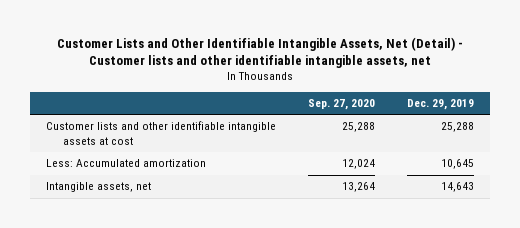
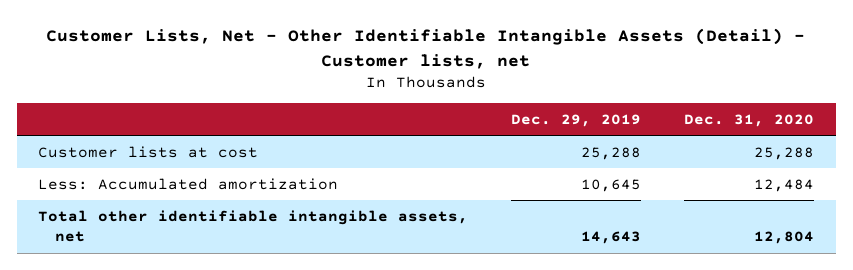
- Customer Lists and Other Identifiable Intangible Assets, Net (Detail) - Customer lists and other identifiable intangible assets, net
+ Customer Lists, Net - Other Identifiable Intangible Assets (Detail) - Customer lists, net
- | Sep. 27, 2020 | Dec. 29, 2019
+ | Dec. 29, 2019 | Dec. 31, 2020
- Customer lists and other identifiable intangible assets at cost | 25,288 | 25,288
+ Customer lists at cost | 25,288 | 25,288
- Intangible assets, net | 13,264 | 14,643
+ Total other identifiable intangible assets, net | 14,643 | 12,804

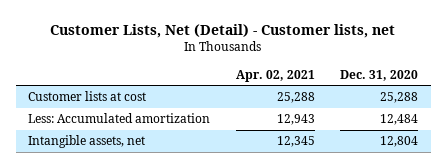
- Customer Lists, Net - Other Identifiable Intangible Assets (Detail) - Customer lists, net
+ Customer Lists, Net (Detail) - Customer lists, net
- | Dec. 29, 2019 | Dec. 31, 2020
+ | Apr. 02, 2021 | Dec. 31, 2020
- Total other identifiable intangible assets, net | 14,643 | 12,804
+ Intangible assets, net | 12,345 | 12,804

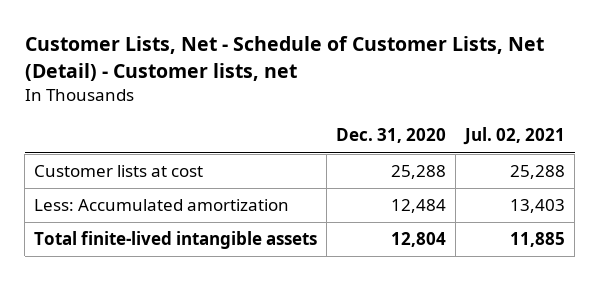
- Customer Lists, Net (Detail) - Customer lists, net
+ Customer Lists, Net - Schedule of Customer Lists, Net (Detail) - Customer lists, net
- | Apr. 02, 2021 | Dec. 31, 2020
+ | Dec. 31, 2020 | Jul. 02, 2021
- Intangible assets, net | 12,345 | 12,804
+ Total finite-lived intangible assets | 12,804 | 11,885

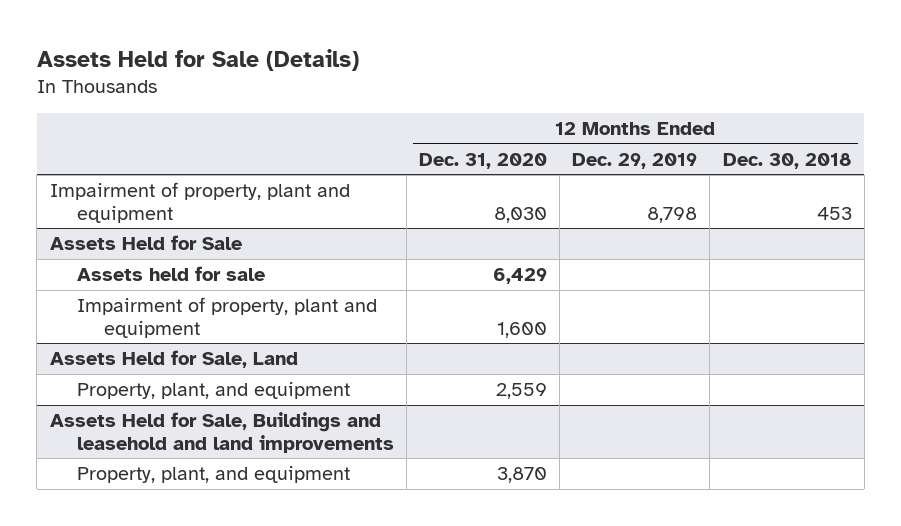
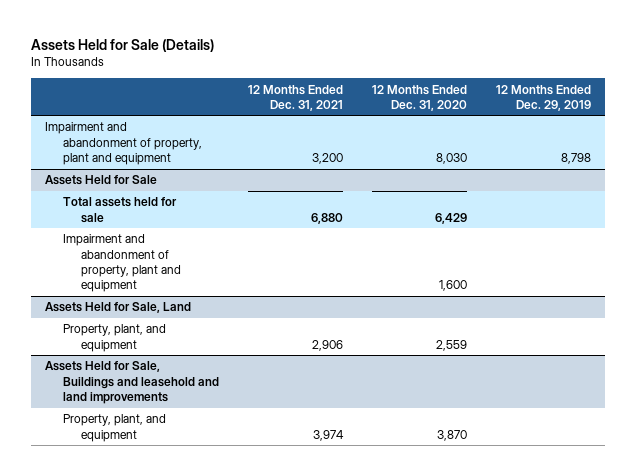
- | 12 Months Ended Dec. 31, 2020 | 12 Months Ended Dec. 29, 2019 | 12 Months Ended Dec. 30, 2018
+ | 12 Months Ended Dec. 31, 2021 | 12 Months Ended Dec. 31, 2020 | 12 Months Ended Dec. 29, 2019
- Impairment of property, plant and equipment | 8,030 | 8,798 | 453
+ Impairment and abandonment of property, plant and equipment | 3,200 | 8,030 | 8,798
@ Assets Held for Sale
- Assets held for sale | 6,429 | |
- Impairment of property, plant and equipment | 1,600 | |
+ Total assets held for sale | 6,880 | 6,429 |
+ Impairment and abandonment of property, plant and equipment | | 1,600 |

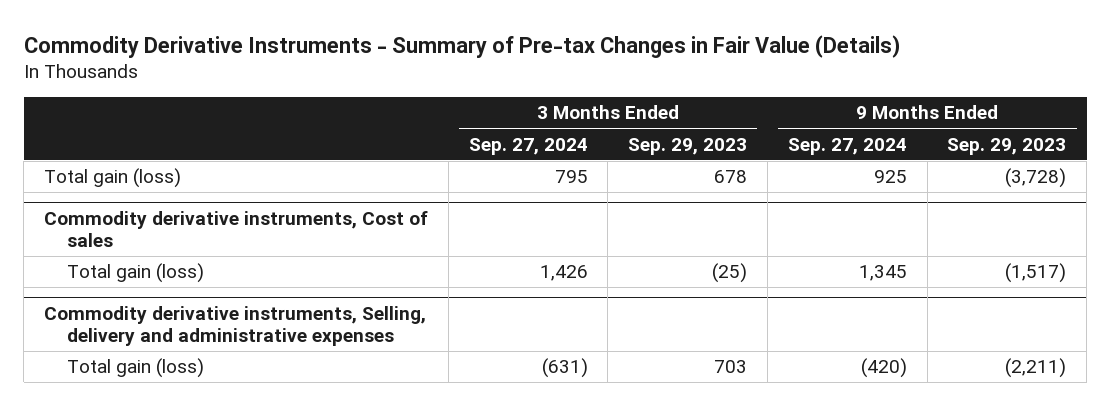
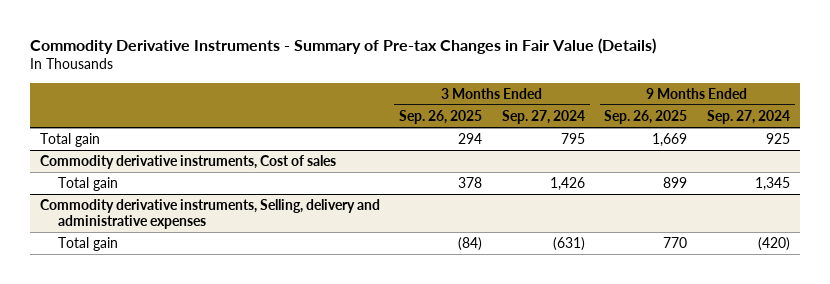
- | 3 Months Ended Sep. 27, 2024 | 3 Months Ended Sep. 29, 2023 | 9 Months Ended Sep. 27, 2024 | 9 Months Ended Sep. 29, 2023
+ | 3 Months Ended Sep. 26, 2025 | 3 Months Ended Sep. 27, 2024 | 9 Months Ended Sep. 26, 2025 | 9 Months Ended Sep. 27, 2024
- Total gain (loss) | 795 | 678 | 925 | (3,728)
+ Total gain | 294 | 795 | 1,669 | 925
@ Commodity derivative instruments, Cost of sales
- Total gain (loss) | 1,426 | (25) | 1,345 | (1,517)
+ Total gain | 378 | 1,426 | 899 | 1,345
@ Commodity derivative instruments, Selling, delivery and administrative expenses
- Total gain (loss) | (631) | 703 | (420) | (2,211)
+ Total gain | (84) | (631) | 770 | (420)

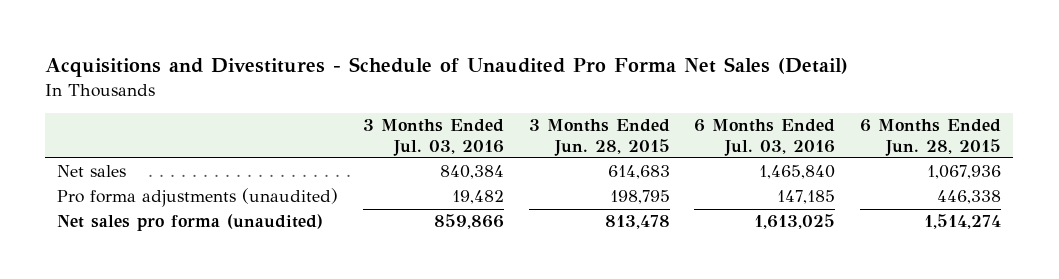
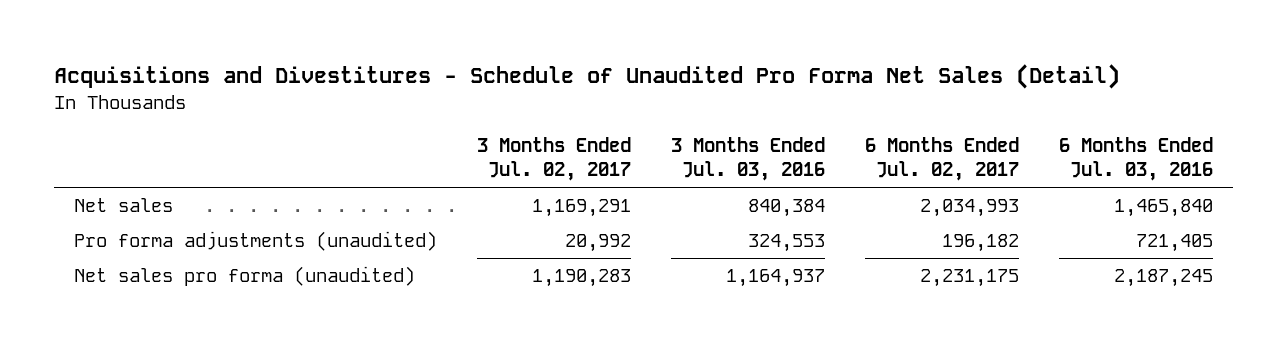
- | 3 Months Ended Jul. 03, 2016 | 3 Months Ended Jun. 28, 2015 | 6 Months Ended Jul. 03, 2016 | 6 Months Ended Jun. 28, 2015
+ | 3 Months Ended Jul. 02, 2017 | 3 Months Ended Jul. 03, 2016 | 6 Months Ended Jul. 02, 2017 | 6 Months Ended Jul. 03, 2016
- Pro forma adjustments (unaudited) | 19,482 | 198,795 | 147,185 | 446,338
- Net sales pro forma (unaudited) | 859,866 | 813,478 | 1,613,025 | 1,514,274
+ Pro forma adjustments (unaudited) | 20,992 | 324,553 | 196,182 | 721,405
+ Net sales pro forma (unaudited) | 1,190,283 | 1,164,937 | 2,231,175 | 2,187,245

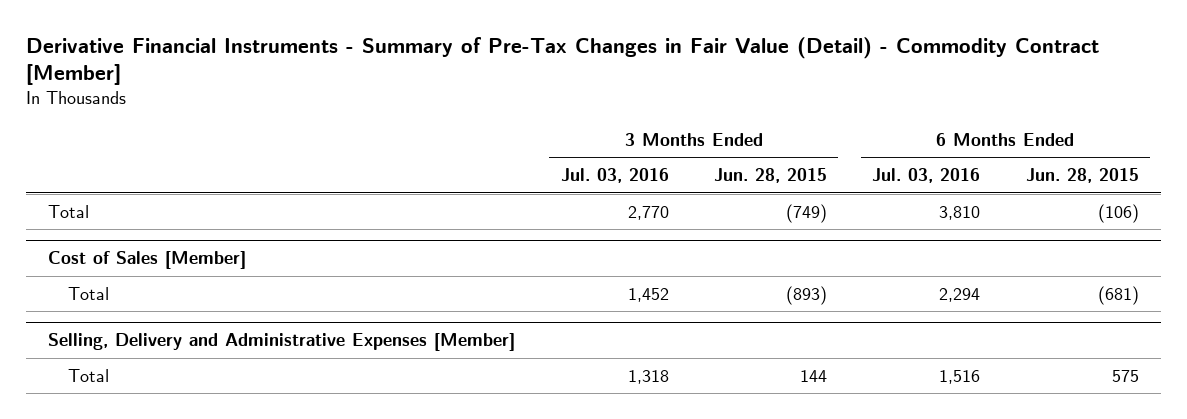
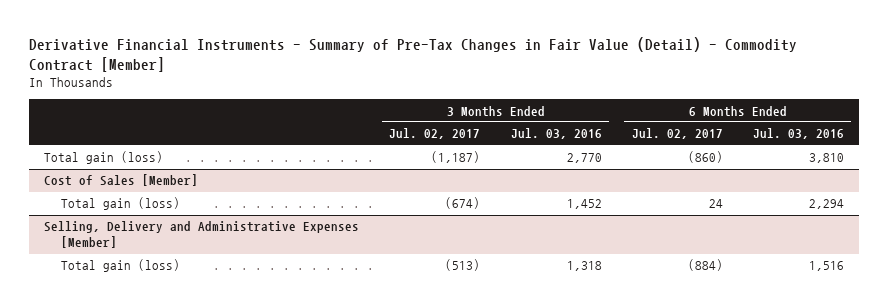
- | 3 Months Ended Jul. 03, 2016 | 3 Months Ended Jun. 28, 2015 | 6 Months Ended Jul. 03, 2016 | 6 Months Ended Jun. 28, 2015
+ | 3 Months Ended Jul. 02, 2017 | 3 Months Ended Jul. 03, 2016 | 6 Months Ended Jul. 02, 2017 | 6 Months Ended Jul. 03, 2016
- Total | 2,770 | (749) | 3,810 | (106)
+ Total gain (loss) | (1,187) | 2,770 | (860) | 3,810
@ Cost of Sales [Member]
- Total | 1,452 | (893) | 2,294 | (681)
+ Total gain (loss) | (674) | 1,452 | 24 | 2,294
@ Selling, Delivery and Administrative Expenses [Member]
- Total | 1,318 | 144 | 1,516 | 575
+ Total gain (loss) | (513) | 1,318 | (884) | 1,516

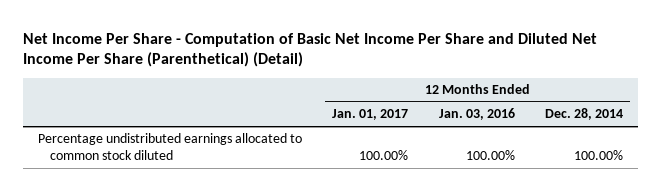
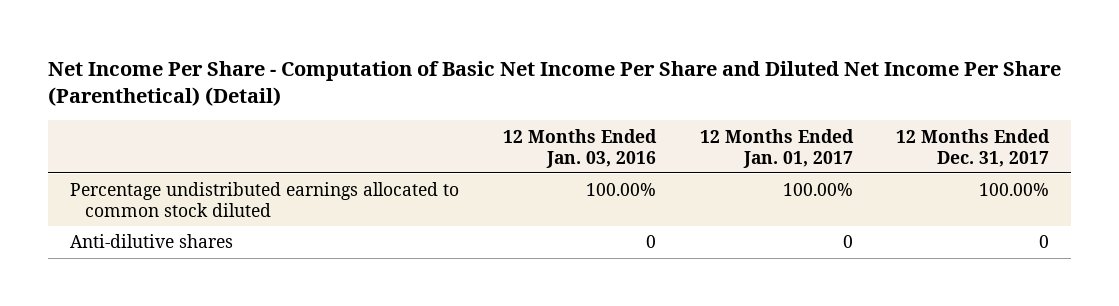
- | 12 Months Ended Jan. 01, 2017 | 12 Months Ended Jan. 03, 2016 | 12 Months Ended Dec. 28, 2014
+ | 12 Months Ended Jan. 03, 2016 | 12 Months Ended Jan. 01, 2017 | 12 Months Ended Dec. 31, 2017
+ Anti-dilutive shares | 0 | 0 | 0

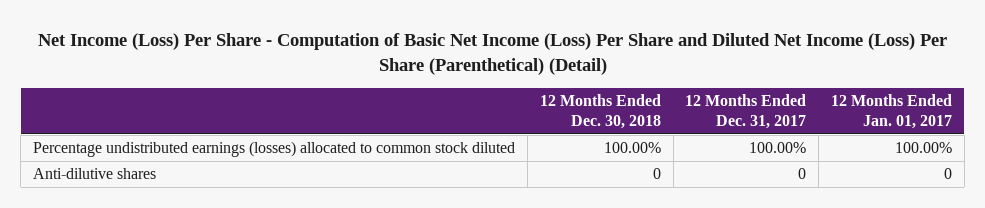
- Net Income Per Share - Computation of Basic Net Income Per Share and Diluted Net Income Per Share (Parenthetical) (Detail)
+ Net Income (Loss) Per Share - Computation of Basic Net Income (Loss) Per Share and Diluted Net Income (Loss) Per Share (Parenthetical) (Detail)
- | 12 Months Ended Jan. 03, 2016 | 12 Months Ended Jan. 01, 2017 | 12 Months Ended Dec. 31, 2017
+ | 12 Months Ended Dec. 30, 2018 | 12 Months Ended Dec. 31, 2017 | 12 Months Ended Jan. 01, 2017
- Percentage undistributed earnings allocated to common stock diluted | 100.00% | 100.00% | 100.00%
+ Percentage undistributed earnings (losses) allocated to common stock diluted | 100.00% | 100.00% | 100.00%

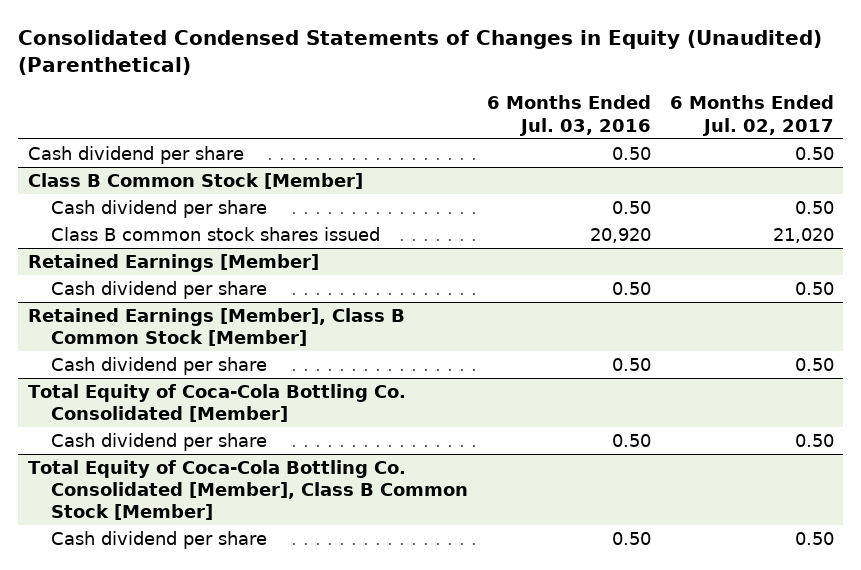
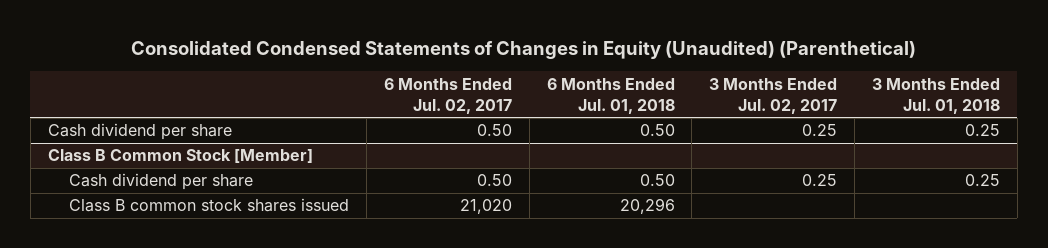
- | 6 Months Ended Jul. 03, 2016 | 6 Months Ended Jul. 02, 2017
+ | 6 Months Ended Jul. 02, 2017 | 6 Months Ended Jul. 01, 2018 | 3 Months Ended Jul. 02, 2017 | 3 Months Ended Jul. 01, 2018
- Retained Earnings [Member]
- Cash dividend per share | 0.50 | 0.50
- Retained Earnings [Member], Class B Common Stock [Member]
- Cash dividend per share | 0.50 | 0.50
- Total Equity of Coca-Cola Bottling Co. Consolidated [Member]
- Cash dividend per share | 0.50 | 0.50
- Total Equity of Coca-Cola Bottling Co. Consolidated [Member], Class B Common Stock [Member]
- Cash dividend per share | 0.50 | 0.50

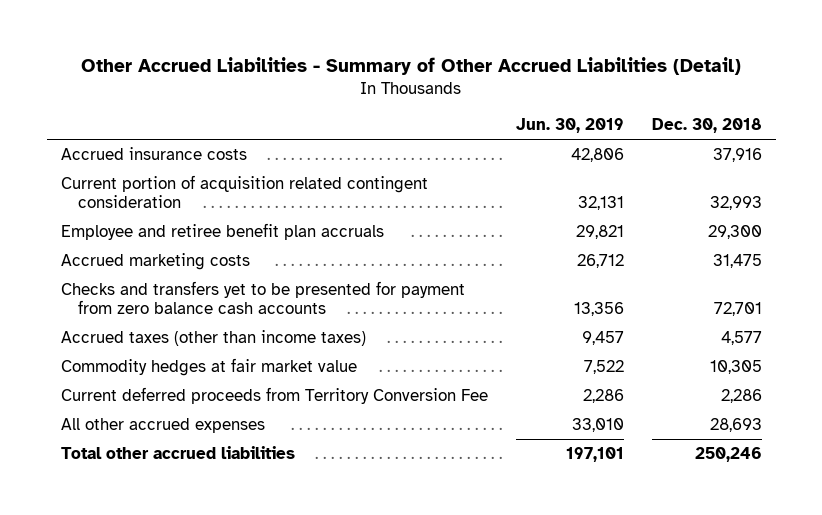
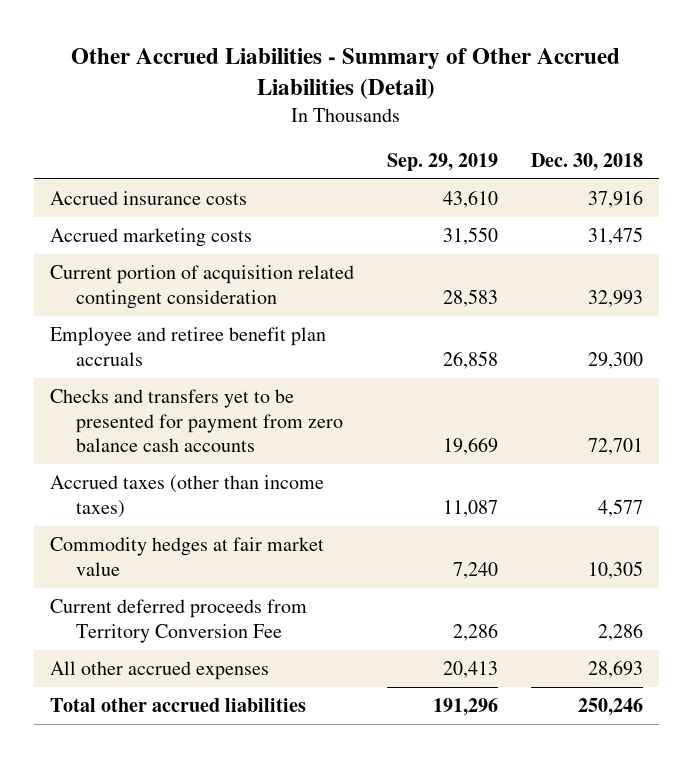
- | Jun. 30, 2019 | Dec. 30, 2018
+ | Sep. 29, 2019 | Dec. 30, 2018
moved up: Accrued marketing costs | 31,550 | 31,475

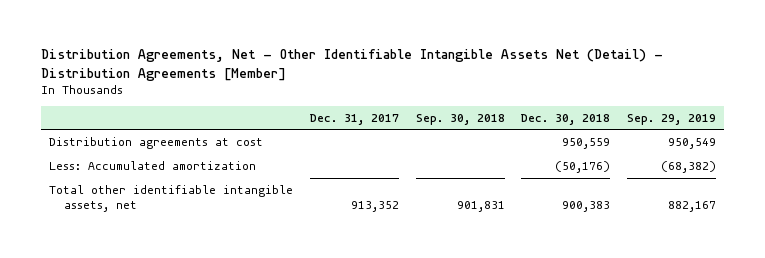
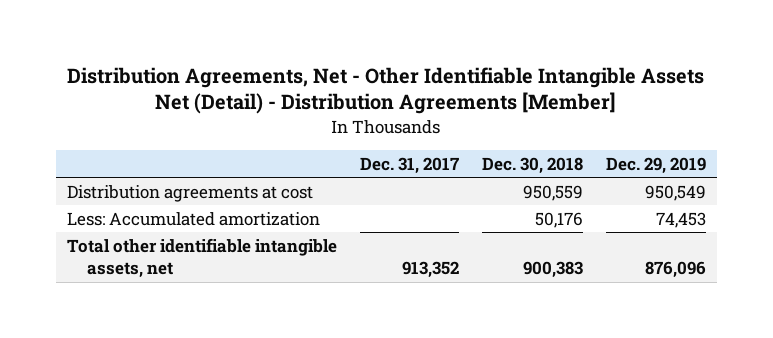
- | Dec. 31, 2017 | Sep. 30, 2018 | Dec. 30, 2018 | Sep. 29, 2019
+ | Dec. 31, 2017 | Dec. 30, 2018 | Dec. 29, 2019
- Less: Accumulated amortization | | | (50,176) | (68,382)
+ Less: Accumulated amortization | | 50,176 | 74,453

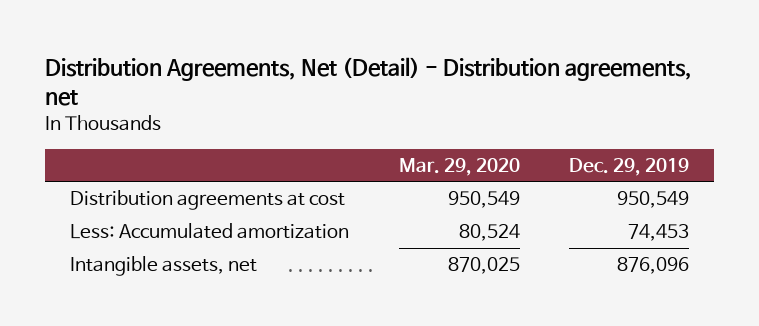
- Distribution Agreements, Net - Other Identifiable Intangible Assets Net (Detail) - Distribution Agreements [Member]
+ Distribution Agreements, Net (Detail) - Distribution agreements, net
- | Dec. 31, 2017 | Dec. 30, 2018 | Dec. 29, 2019
+ | Mar. 29, 2020 | Dec. 29, 2019
- Total other identifiable intangible assets, net | 913,352 | 900,383 | 876,096
+ Intangible assets, net | 870,025 | 876,096

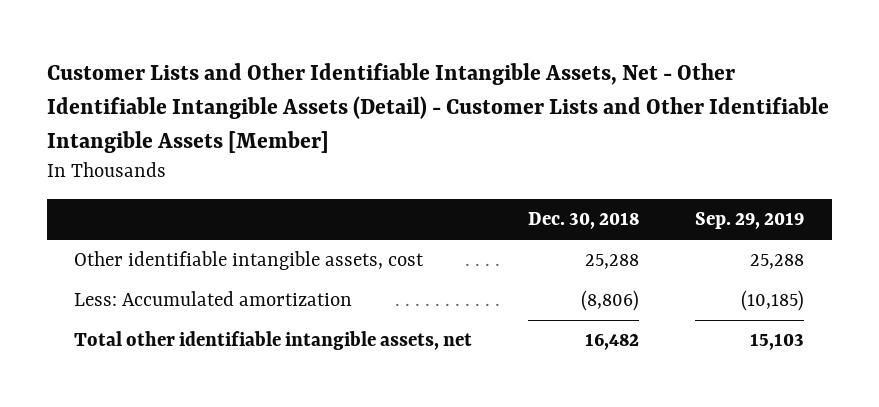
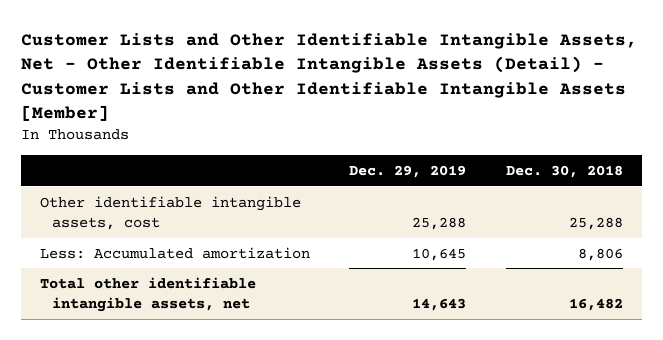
- | Dec. 30, 2018 | Sep. 29, 2019
+ | Dec. 29, 2019 | Dec. 30, 2018
- Less: Accumulated amortization | (8,806) | (10,185)
+ Less: Accumulated amortization | 10,645 | 8,806

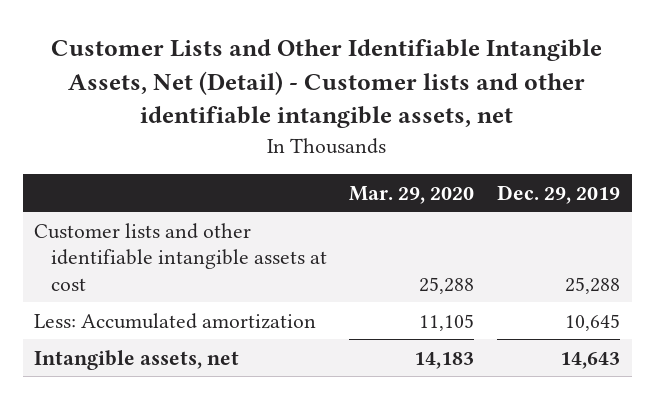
- Customer Lists and Other Identifiable Intangible Assets, Net - Other Identifiable Intangible Assets (Detail) - Customer Lists and Other Identifiable Intangible Assets [Member]
+ Customer Lists and Other Identifiable Intangible Assets, Net (Detail) - Customer lists and other identifiable intangible assets, net
- | Dec. 29, 2019 | Dec. 30, 2018
+ | Mar. 29, 2020 | Dec. 29, 2019
- Other identifiable intangible assets, cost | 25,288 | 25,288
+ Customer lists and other identifiable intangible assets at cost | 25,288 | 25,288
- Total other identifiable intangible assets, net | 14,643 | 16,482
+ Intangible assets, net | 14,183 | 14,643

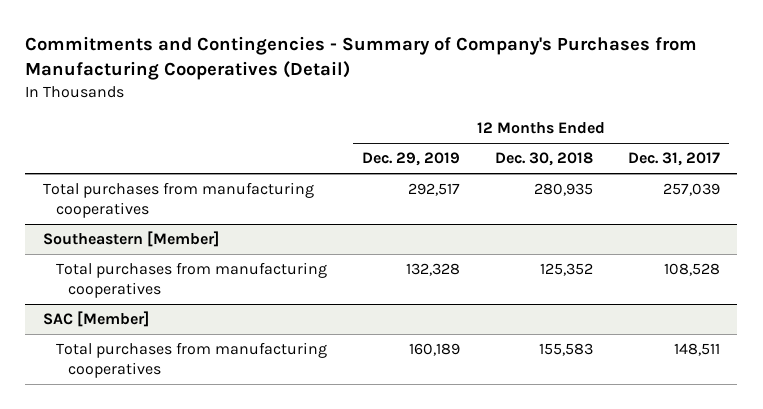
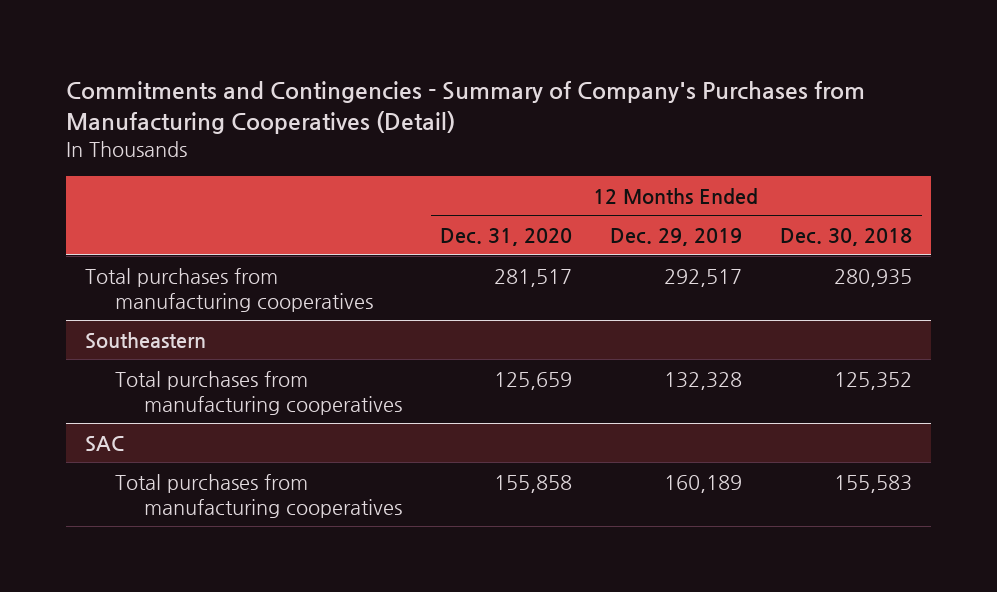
- | 12 Months Ended Dec. 29, 2019 | 12 Months Ended Dec. 30, 2018 | 12 Months Ended Dec. 31, 2017
+ | 12 Months Ended Dec. 31, 2020 | 12 Months Ended Dec. 29, 2019 | 12 Months Ended Dec. 30, 2018
- Southeastern [Member]
+ Southeastern
- SAC [Member]
+ SAC

